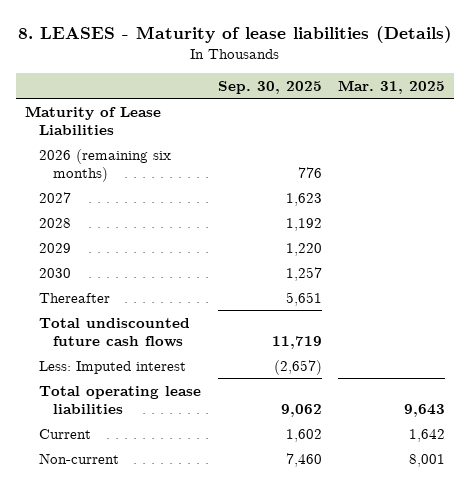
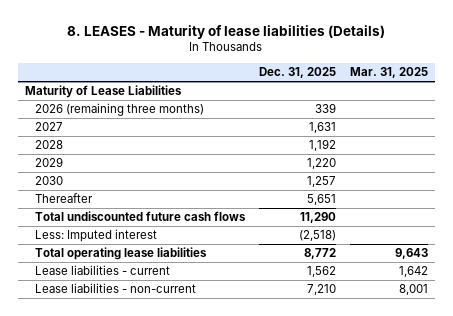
- | Sep. 30, 2025 | Mar. 31, 2025
+ | Dec. 31, 2025 | Mar. 31, 2025
- 2026 (remaining six months) | 776 |
+ 2026 (remaining three months) | 339 |
- Current | 1,602 | 1,642
- Non-current | 7,460 | 8,001
+ Lease liabilities - current | 1,562 | 1,642
+ Lease liabilities - non-current | 7,210 | 8,001

